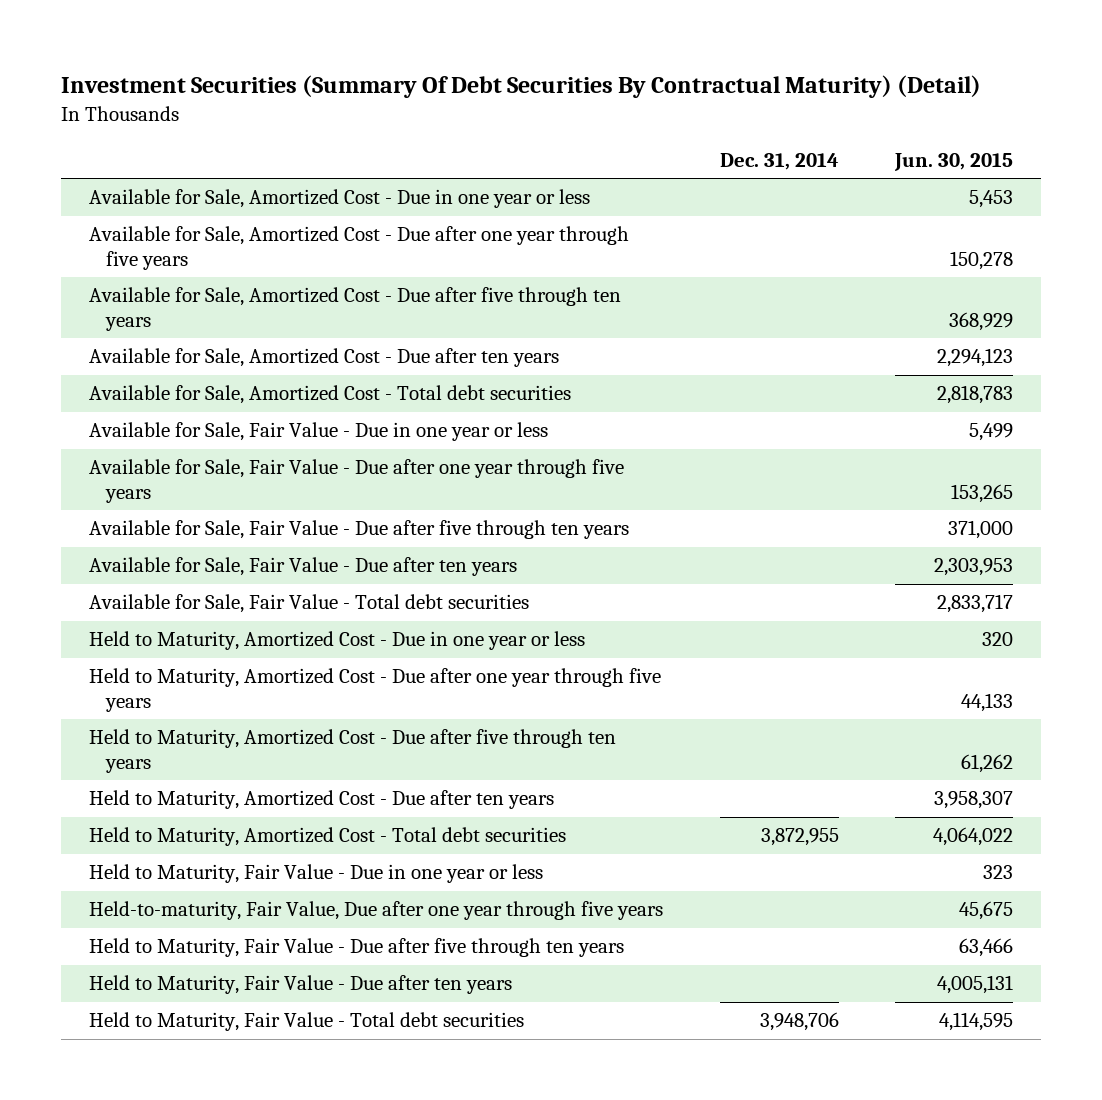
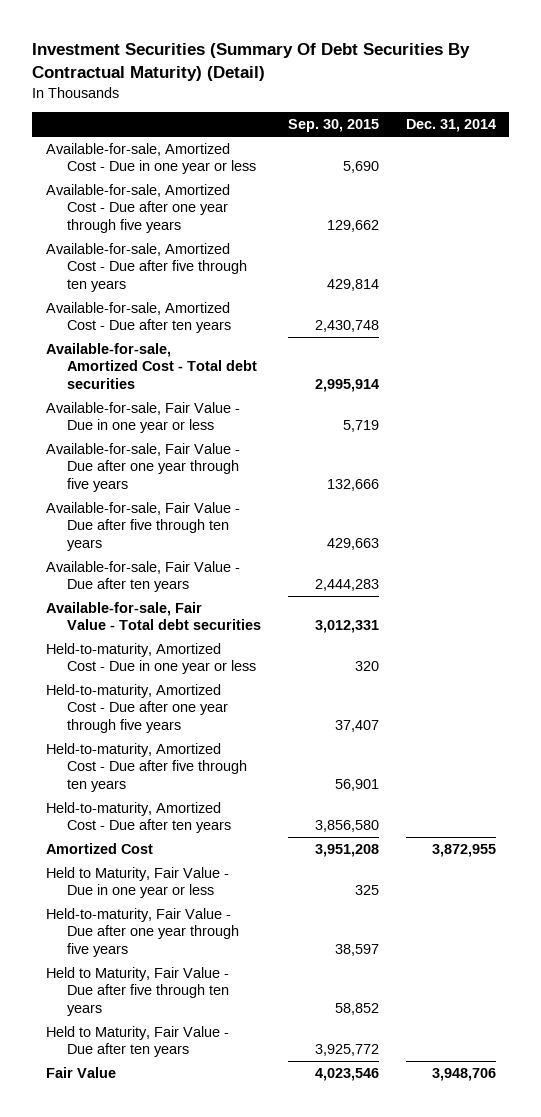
- | Dec. 31, 2014 | Jun. 30, 2015
+ | Sep. 30, 2015 | Dec. 31, 2014
- Available for Sale, Amortized Cost - Due in one year or less | | 5,453
- Available for Sale, Amortized Cost - Due after one year through five years | | 150,278
- Available for Sale, Amortized Cost - Due after five through ten years | | 368,929
- Available for Sale, Amortized Cost - Due after ten years | | 2,294,123
- Available for Sale, Amortized Cost - Total debt securities | | 2,818,783
- Available for Sale, Fair Value - Due in one year or less | | 5,499
- Available for Sale, Fair Value - Due after one year through five years | | 153,265
- Available for Sale, Fair Value - Due after five through ten years | | 371,000
- Available for Sale, Fair Value - Due after ten years | | 2,303,953
- Available for Sale, Fair Value - Total debt securities | | 2,833,717
- Held to Maturity, Amortized Cost - Due in one year or less | | 320
- Held to Maturity, Amortized Cost - Due after one year through five years | | 44,133
- Held to Maturity, Amortized Cost - Due after five through ten years | | 61,262
- Held to Maturity, Amortized Cost - Due after ten years | | 3,958,307
- Held to Maturity, Amortized Cost - Total debt securities | 3,872,955 | 4,064,022
+ Available-for-sale, Amortized Cost - Due in one year or less | 5,690 |
+ Available-for-sale, Amortized Cost - Due after one year through five years | 129,662 |
+ Available-for-sale, Amortized Cost - Due after five through ten years | 429,814 |
+ Available-for-sale, Amortized Cost - Due after ten years | 2,430,748 |
+ Available-for-sale, Amortized Cost - Total debt securities | 2,995,914 |
+ Available-for-sale, Fair Value - Due in one year or less | 5,719 |
+ Available-for-sale, Fair Value - Due after one year through five years | 132,666 |
+ Available-for-sale, Fair Value - Due after five through ten years | 429,663 |
+ Available-for-sale, Fair Value - Due after ten years | 2,444,283 |
+ Available-for-sale, Fair Value - Total debt securities | 3,012,331 |
+ Held-to-maturity, Amortized Cost - Due in one year or less | 320 |
+ Held-to-maturity, Amortized Cost - Due after one year through five years | 37,407 |
+ Held-to-maturity, Amortized Cost - Due after five through ten years | 56,901 |
+ Held-to-maturity, Amortized Cost - Due after ten years | 3,856,580 |
+ Amortized Cost | 3,951,208 | 3,872,955
- Held-to-maturity, Fair Value, Due after one year through five years | | 45,675
+ Held-to-maturity, Fair Value - Due after one year through five years | 38,597 |
- Held to Maturity, Fair Value - Total debt securities | 3,948,706 | 4,114,595
+ Fair Value | 4,023,546 | 3,948,706

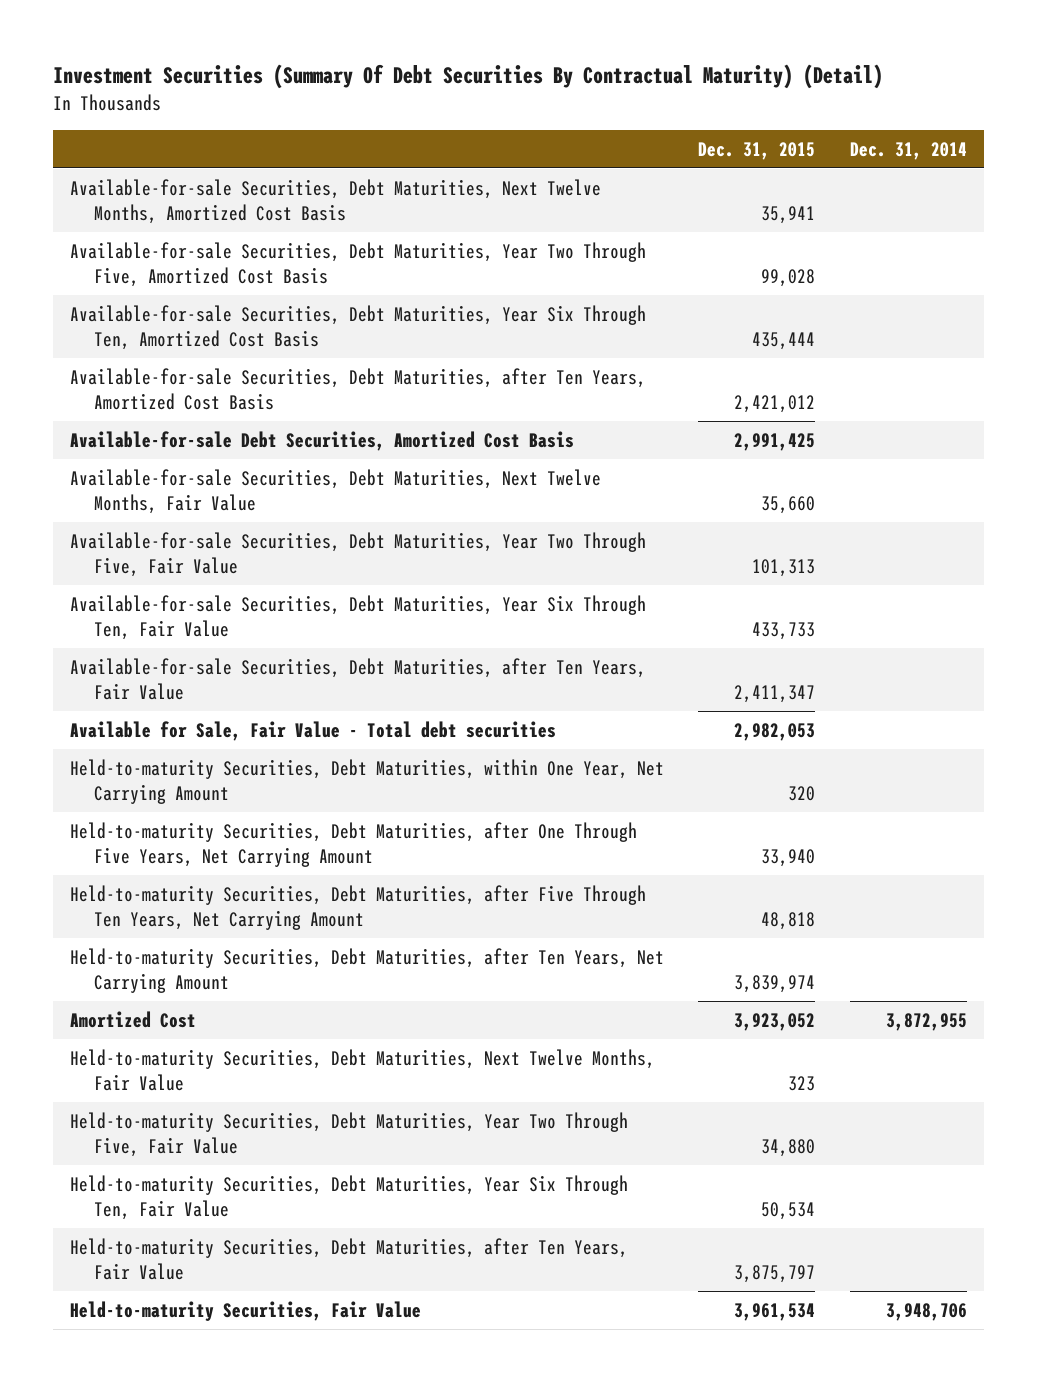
- | Sep. 30, 2015 | Dec. 31, 2014
+ | Dec. 31, 2015 | Dec. 31, 2014
- Available-for-sale, Amortized Cost - Due in one year or less | 5,690 |
- Available-for-sale, Amortized Cost - Due after one year through five years | 129,662 |
- Available-for-sale, Amortized Cost - Due after five through ten years | 429,814 |
- Available-for-sale, Amortized Cost - Due after ten years | 2,430,748 |
- Available-for-sale, Amortized Cost - Total debt securities | 2,995,914 |
- Available-for-sale, Fair Value - Due in one year or less | 5,719 |
- Available-for-sale, Fair Value - Due after one year through five years | 132,666 |
- Available-for-sale, Fair Value - Due after five through ten years | 429,663 |
- Available-for-sale, Fair Value - Due after ten years | 2,444,283 |
- Available-for-sale, Fair Value - Total debt securities | 3,012,331 |
- Held-to-maturity, Amortized Cost - Due in one year or less | 320 |
- Held-to-maturity, Amortized Cost - Due after one year through five years | 37,407 |
- Held-to-maturity, Amortized Cost - Due after five through ten years | 56,901 |
- Held-to-maturity, Amortized Cost - Due after ten years | 3,856,580 |
+ Available-for-sale Securities, Debt Maturities, Next Twelve Months, Amortized Cost Basis | 35,941 |
+ Available-for-sale Securities, Debt Maturities, Year Two Through Five, Amortized Cost Basis | 99,028 |
+ Available-for-sale Securities, Debt Maturities, Year Six Through Ten, Amortized Cost Basis | 435,444 |
+ Available-for-sale Securities, Debt Maturities, after Ten Years, Amortized Cost Basis | 2,421,012 |
+ Available-for-sale Debt Securities, Amortized Cost Basis | 2,991,425 |
+ Available-for-sale Securities, Debt Maturities, Next Twelve Months, Fair Value | 35,660 |
+ Available-for-sale Securities, Debt Maturities, Year Two Through Five, Fair Value | 101,313 |
+ Available-for-sale Securities, Debt Maturities, Year Six Through Ten, Fair Value | 433,733 |
+ Available-for-sale Securities, Debt Maturities, after Ten Years, Fair Value | 2,411,347 |
+ Available for Sale, Fair Value - Total debt securities | 2,982,053 |
+ Held-to-maturity Securities, Debt Maturities, within One Year, Net Carrying Amount | 320 |
+ Held-to-maturity Securities, Debt Maturities, after One Through Five Years, Net Carrying Amount | 33,940 |
+ Held-to-maturity Securities, Debt Maturities, after Five Through Ten Years, Net Carrying Amount | 48,818 |
+ Held-to-maturity Securities, Debt Maturities, after Ten Years, Net Carrying Amount | 3,839,974 |
- Held to Maturity, Fair Value - Due in one year or less | 325 |
- Held-to-maturity, Fair Value - Due after one year through five years | 38,597 |
- Held to Maturity, Fair Value - Due after five through ten years | 58,852 |
- Held to Maturity, Fair Value - Due after ten years | 3,925,772 |
- Fair Value | 4,023,546 | 3,948,706
+ Held-to-maturity Securities, Debt Maturities, Next Twelve Months, Fair Value | 323 |
+ Held-to-maturity Securities, Debt Maturities, Year Two Through Five, Fair Value | 34,880 |
+ Held-to-maturity Securities, Debt Maturities, Year Six Through Ten, Fair Value | 50,534 |
+ Held-to-maturity Securities, Debt Maturities, after Ten Years, Fair Value | 3,875,797 |
+ Held-to-maturity Securities, Fair Value | 3,961,534 | 3,948,706

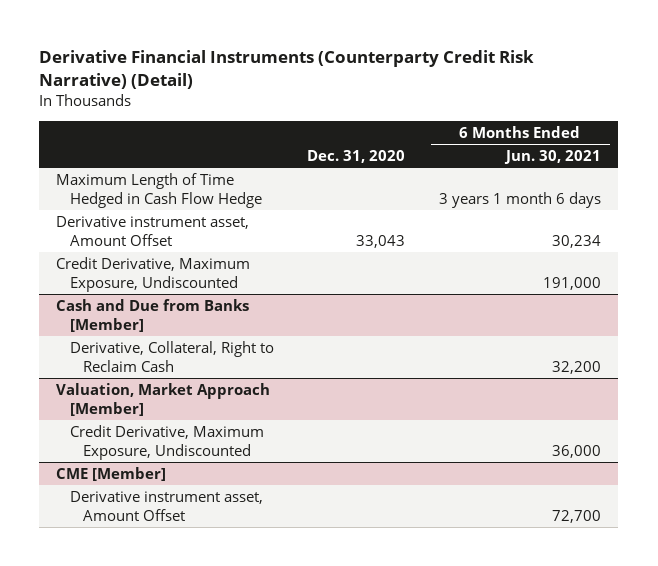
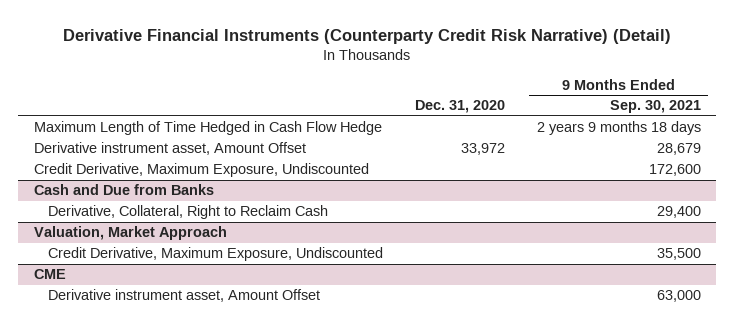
- | Dec. 31, 2020 | 6 Months Ended Jun. 30, 2021
+ | Dec. 31, 2020 | 9 Months Ended Sep. 30, 2021
- Derivative instrument asset, Amount Offset | 33,043 | 30,234
+ Derivative instrument asset, Amount Offset | 33,972 | 28,679
- Cash and Due from Banks [Member]
+ Cash and Due from Banks
- Valuation, Market Approach [Member]
+ Valuation, Market Approach
- CME [Member]
+ CME

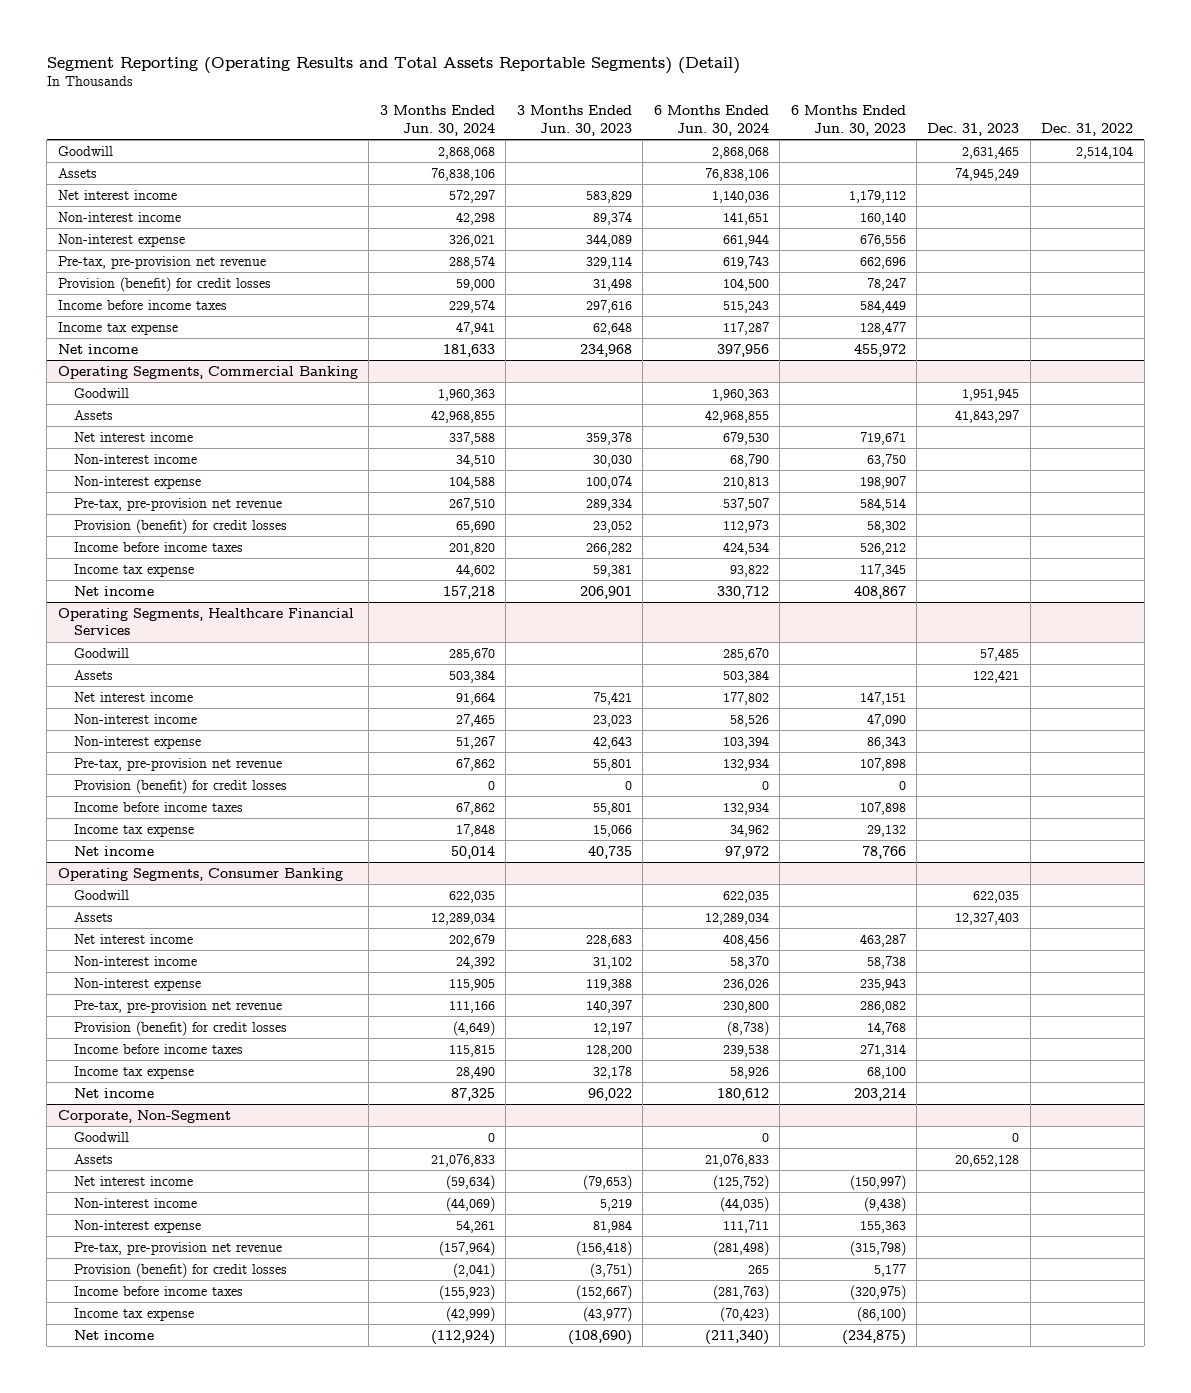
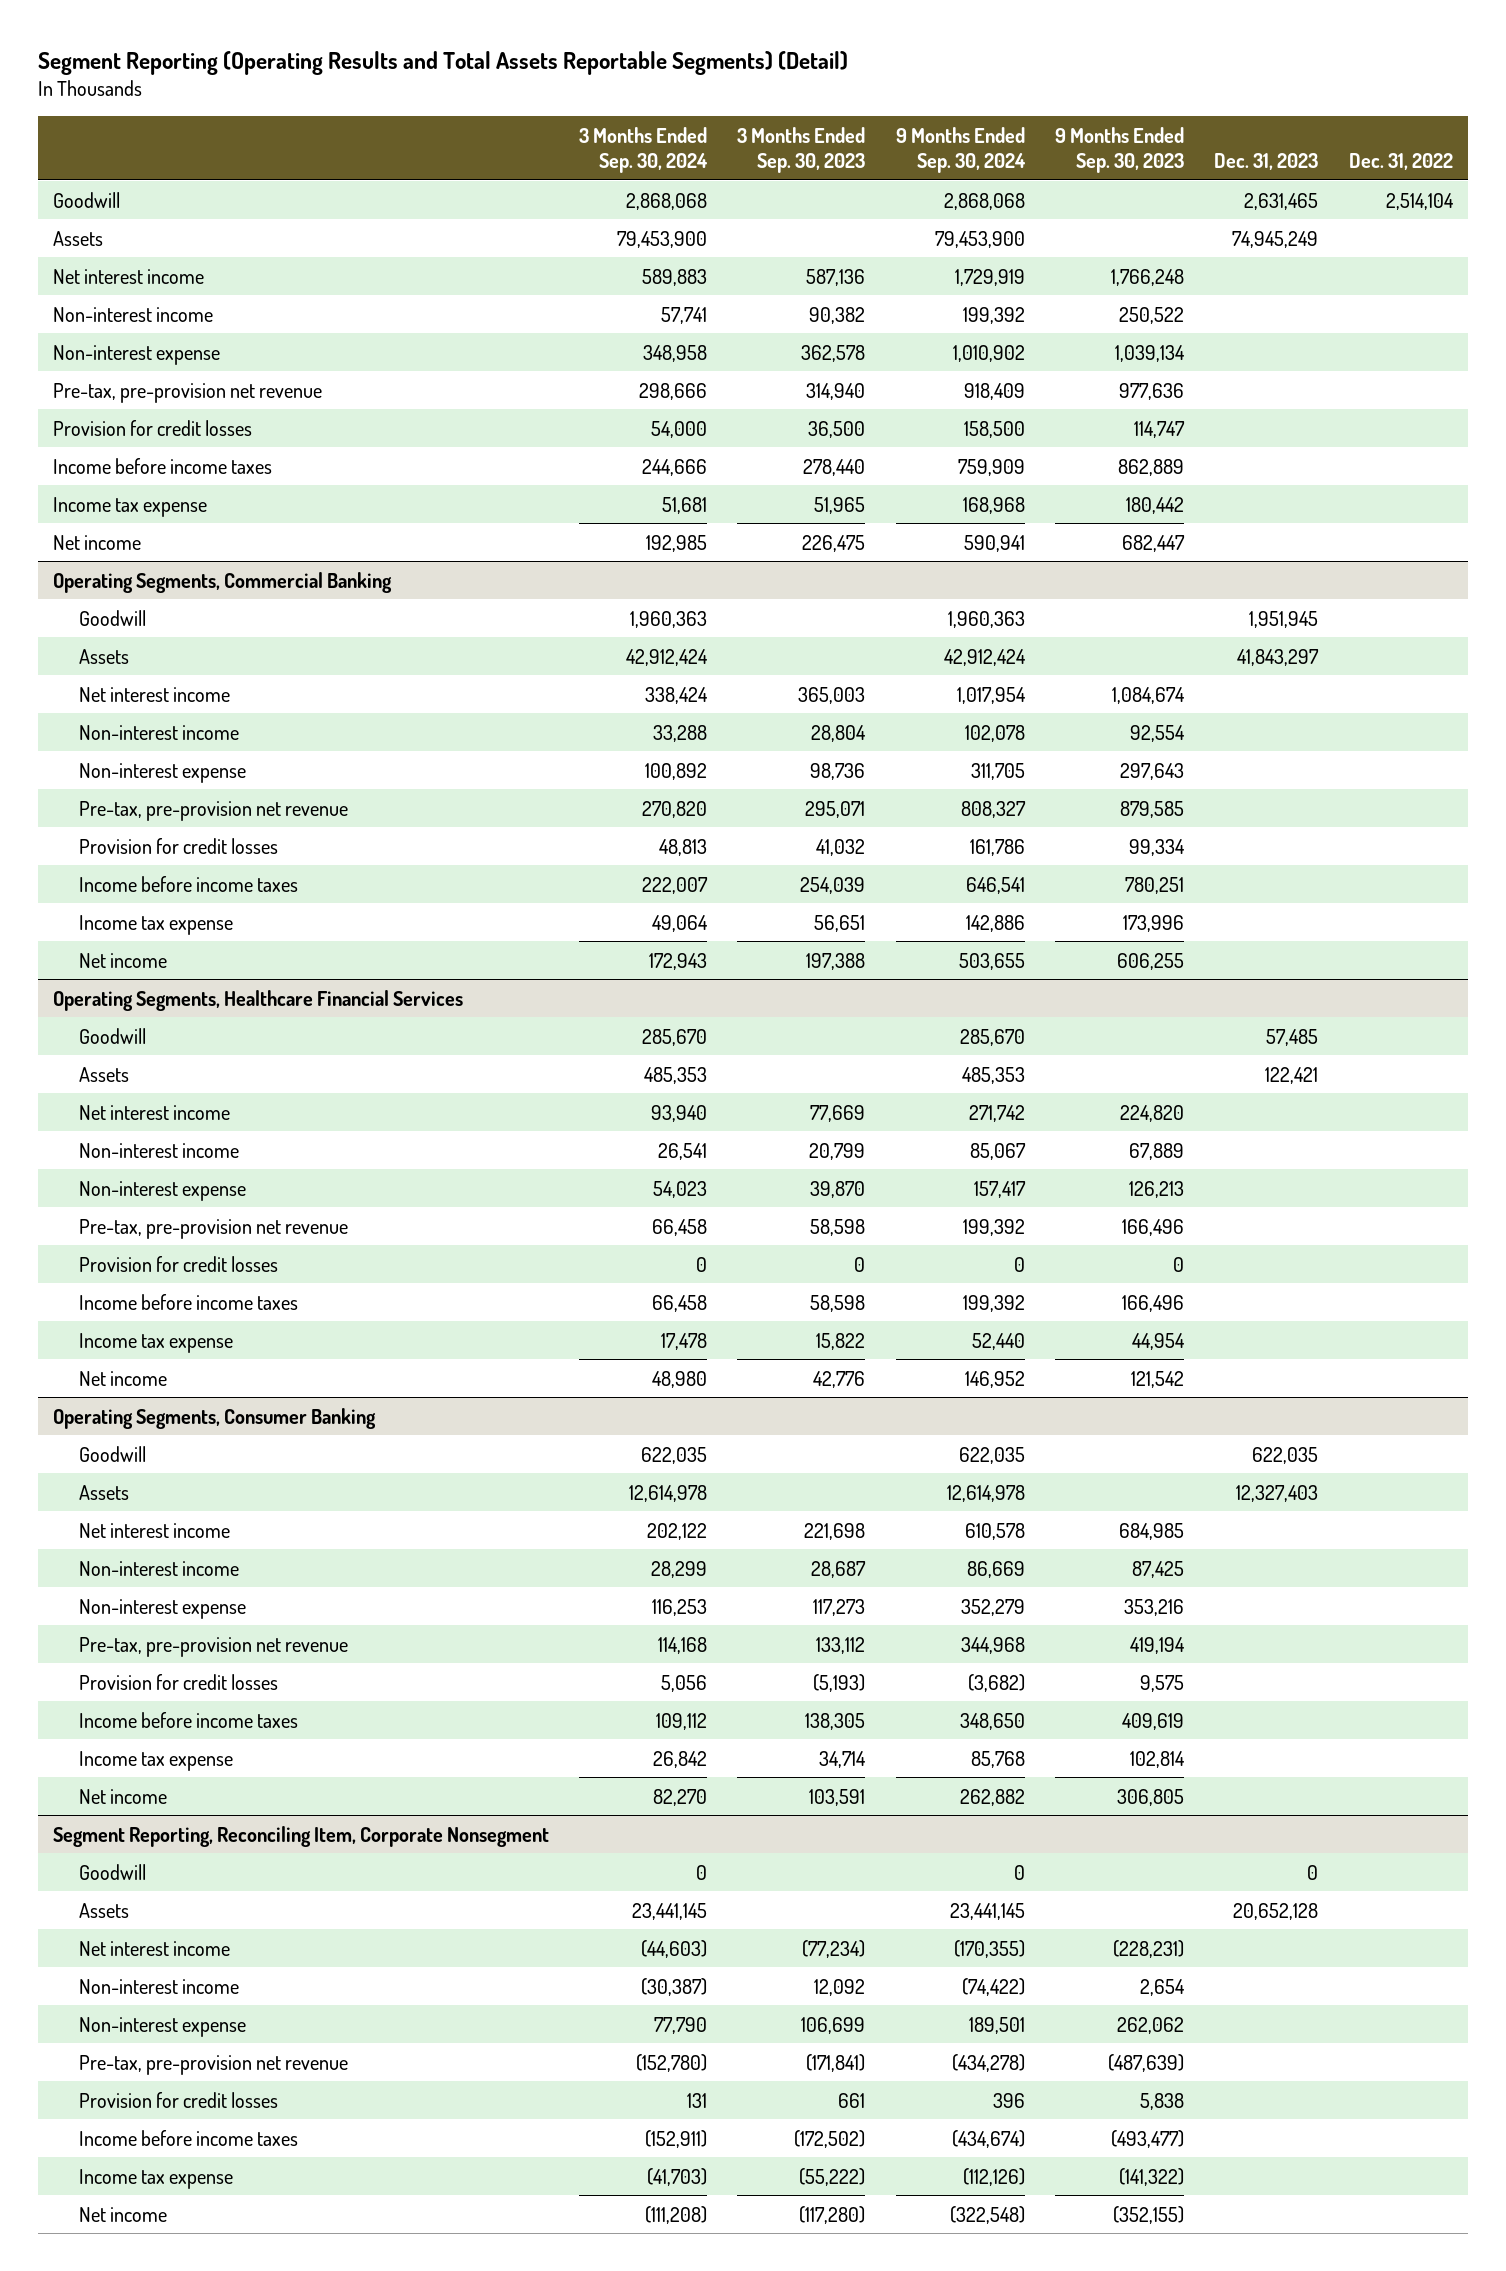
- | 3 Months Ended Jun. 30, 2024 | 3 Months Ended Jun. 30, 2023 | 6 Months Ended Jun. 30, 2024 | 6 Months Ended Jun. 30, 2023 | Dec. 31, 2023 | Dec. 31, 2022
+ | 3 Months Ended Sep. 30, 2024 | 3 Months Ended Sep. 30, 2023 | 9 Months Ended Sep. 30, 2024 | 9 Months Ended Sep. 30, 2023 | Dec. 31, 2023 | Dec. 31, 2022
- Provision (benefit) for credit losses | 59,000 | 31,498 | 104,500 | 78,247 | |
+ Provision for credit losses | 54,000 | 36,500 | 158,500 | 114,747 | |
@ Operating Segments, Commercial Banking
- Provision (benefit) for credit losses | 65,690 | 23,052 | 112,973 | 58,302 | |
+ Provision for credit losses | 48,813 | 41,032 | 161,786 | 99,334 | |
@ Operating Segments, Healthcare Financial Services
- Provision (benefit) for credit losses | 0 | 0 | 0 | 0 | |
+ Provision for credit losses | 0 | 0 | 0 | 0 | |
@ Operating Segments, Consumer Banking
- Provision (benefit) for credit losses | (4,649) | 12,197 | (8,738) | 14,768 | |
+ Provision for credit losses | 5,056 | (5,193) | (3,682) | 9,575 | |
- Corporate, Non-Segment
+ Segment Reporting, Reconciling Item, Corporate Nonsegment
- Provision (benefit) for credit losses | (2,041) | (3,751) | 265 | 5,177 | |
+ Provision for credit losses | 131 | 661 | 396 | 5,838 | |

